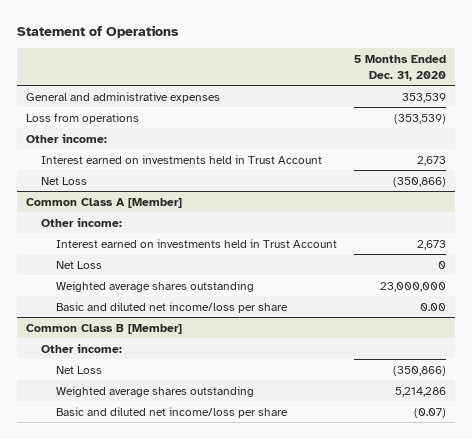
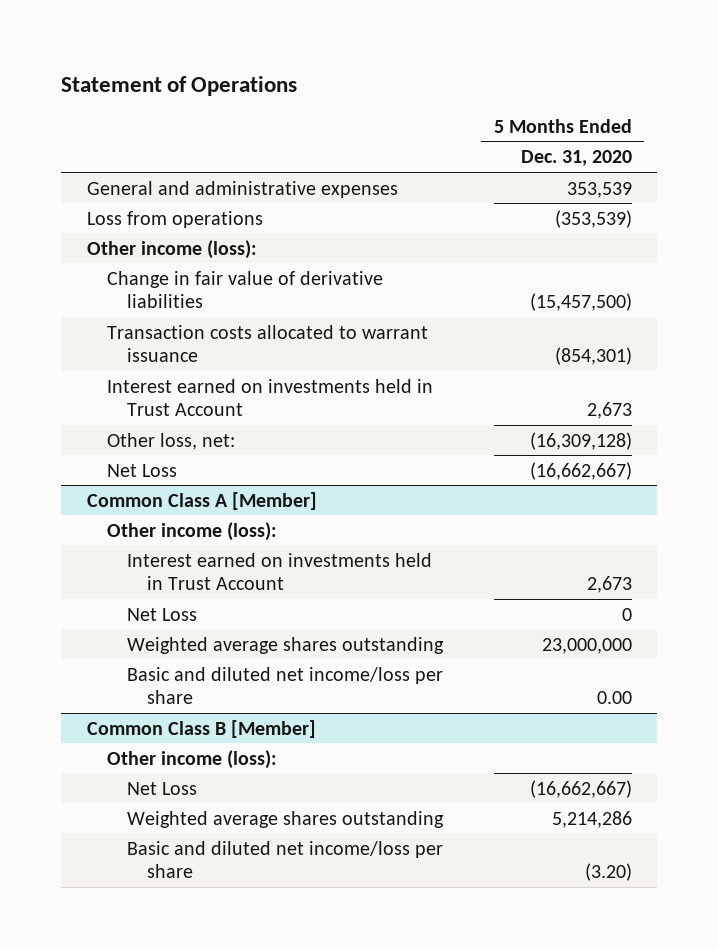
- Other income:
+ Other income (loss):
+ Change in fair value of derivative liabilities | (15,457,500)
+ Transaction costs allocated to warrant issuance | (854,301)
- Net Loss | (350,866)
+ Other loss, net: | (16,309,128)
+ Net Loss | (16,662,667)
@ Common Class A [Member]
- Other income:
+ Other income (loss):
@ Common Class B [Member]
- Other income:
- Net Loss | (350,866)
+ Other income (loss):
+ Net Loss | (16,662,667)
- Basic and diluted net income/loss per share | (0.07)
+ Basic and diluted net income/loss per share | (3.20)

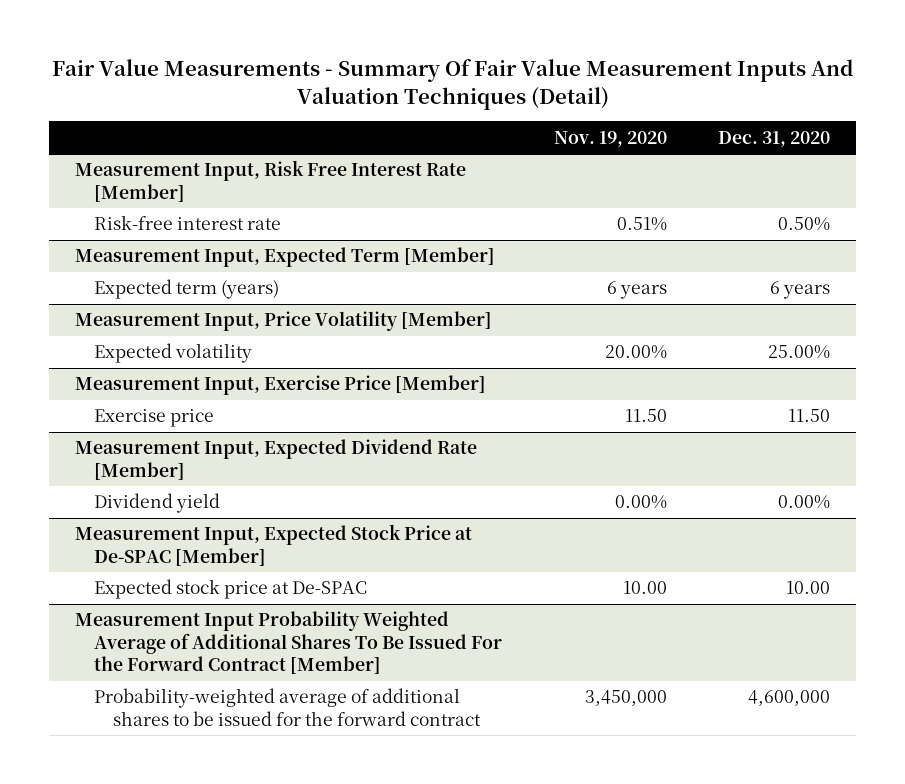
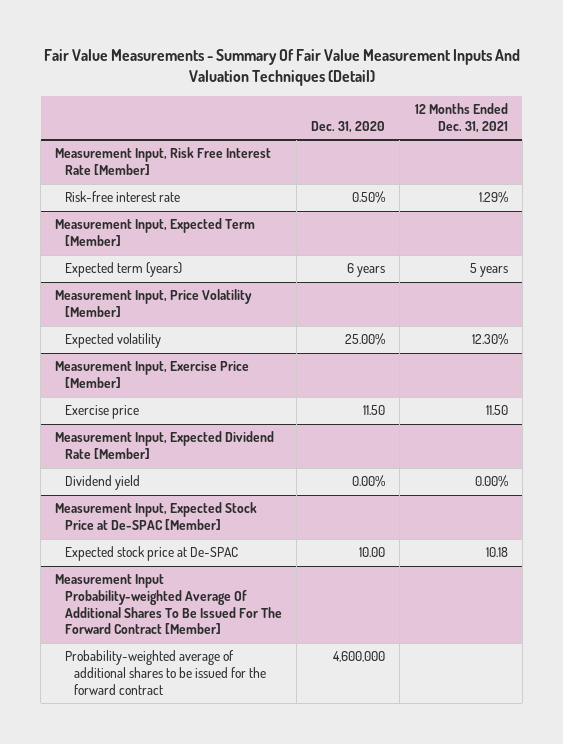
- | Nov. 19, 2020 | Dec. 31, 2020
+ | Dec. 31, 2020 | 12 Months Ended Dec. 31, 2021
- Measurement Input Probability Weighted Average of Additional Shares To Be Issued For the Forward Contract [Member]
+ Measurement Input Probability-weighted Average Of Additional Shares To Be Issued For The Forward Contract [Member]

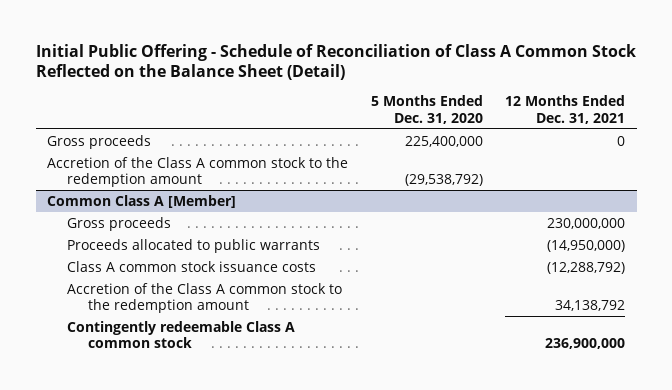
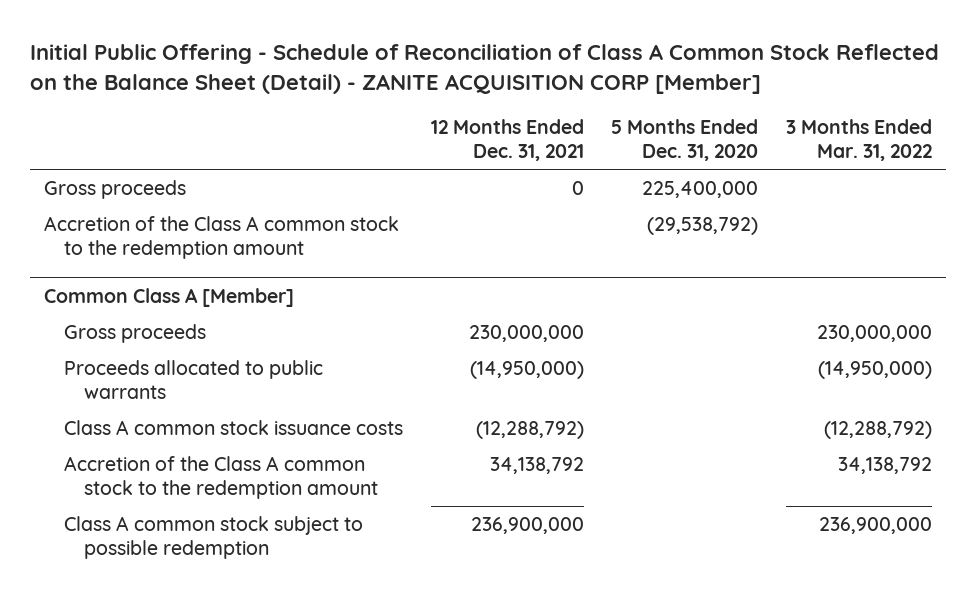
- Initial Public Offering - Schedule of Reconciliation of Class A Common Stock Reflected on the Balance Sheet (Detail)
+ Initial Public Offering - Schedule of Reconciliation of Class A Common Stock Reflected on the Balance Sheet (Detail) - ZANITE ACQUISITION CORP [Member]
- | 5 Months Ended Dec. 31, 2020 | 12 Months Ended Dec. 31, 2021
+ | 12 Months Ended Dec. 31, 2021 | 5 Months Ended Dec. 31, 2020 | 3 Months Ended Mar. 31, 2022
@ Common Class A [Member]
- Contingently redeemable Class A common stock | | 236,900,000
+ Class A common stock subject to possible redemption | 236,900,000 | | 236,900,000

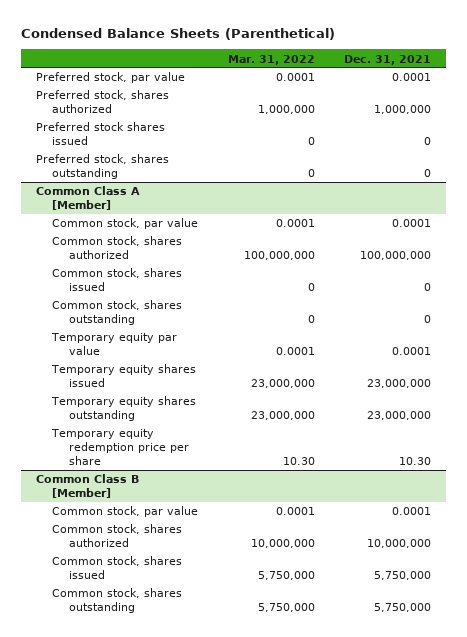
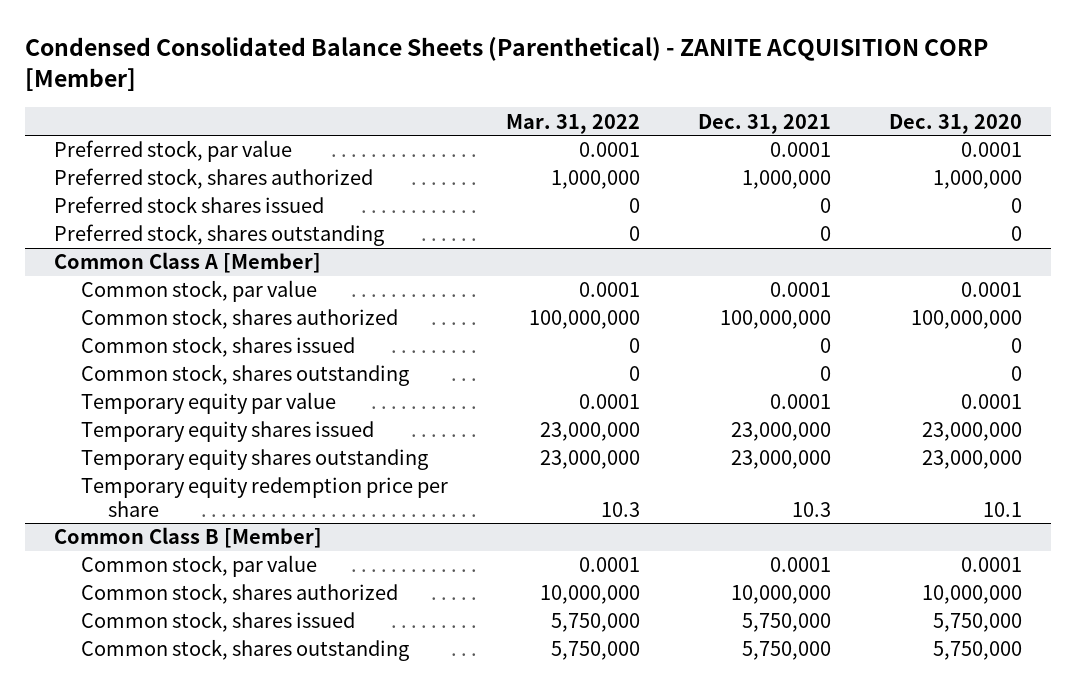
- Condensed Balance Sheets (Parenthetical)
+ Condensed Consolidated Balance Sheets (Parenthetical) - ZANITE ACQUISITION CORP [Member]
- | Mar. 31, 2022 | Dec. 31, 2021
+ | Mar. 31, 2022 | Dec. 31, 2021 | Dec. 31, 2020
@ Common Class A [Member]
- Temporary equity redemption price per share | 10.30 | 10.30
+ Temporary equity redemption price per share | 10.3 | 10.3 | 10.1

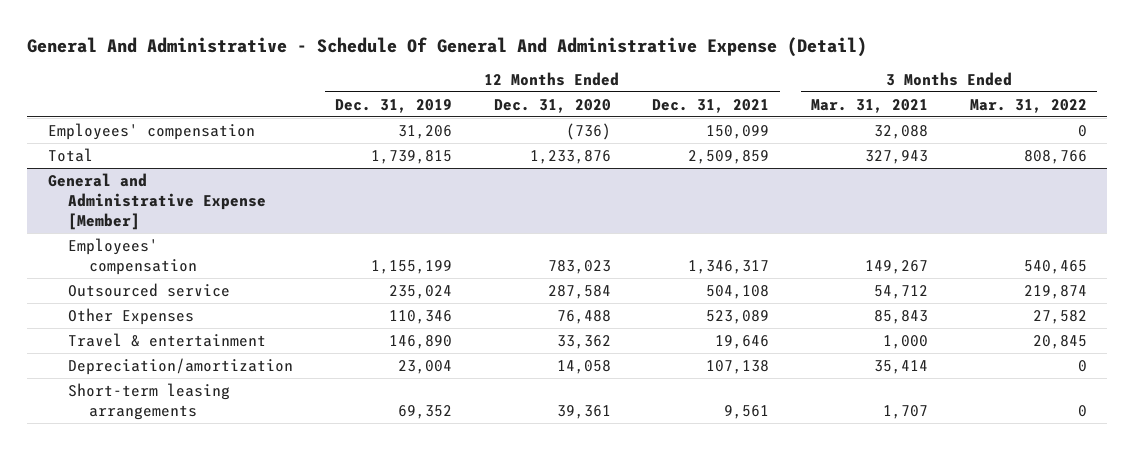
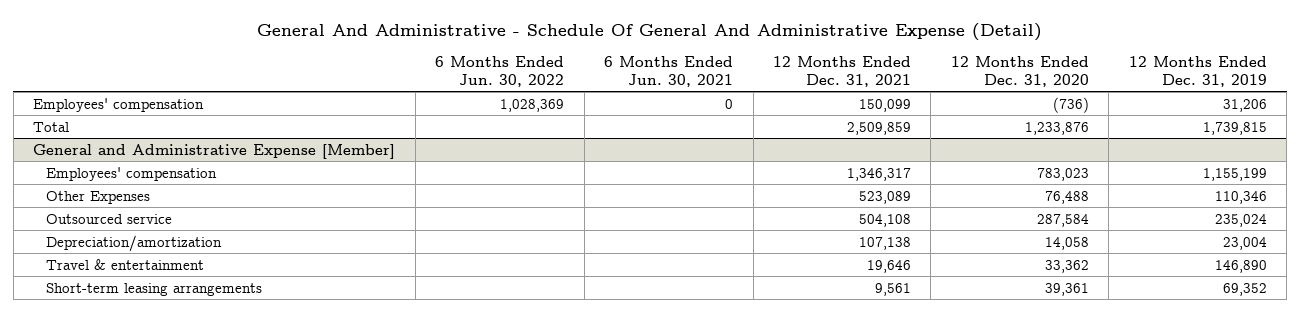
- | 12 Months Ended Dec. 31, 2019 | 12 Months Ended Dec. 31, 2020 | 12 Months Ended Dec. 31, 2021 | 3 Months Ended Mar. 31, 2021 | 3 Months Ended Mar. 31, 2022
+ | 6 Months Ended Jun. 30, 2022 | 6 Months Ended Jun. 30, 2021 | 12 Months Ended Dec. 31, 2021 | 12 Months Ended Dec. 31, 2020 | 12 Months Ended Dec. 31, 2019
@ General and Administrative Expense [Member]
moved down: Outsourced service | | | 504,108 | 287,584 | 235,024
moved down: Travel & entertainment | | | 19,646 | 33,362 | 146,890

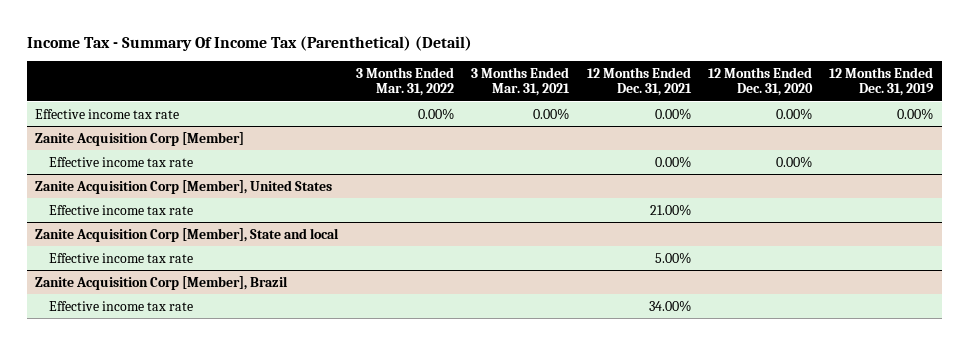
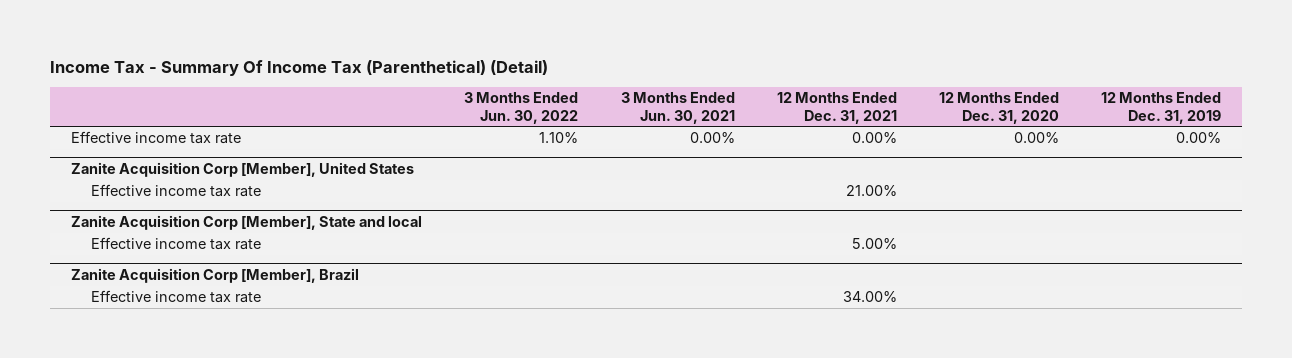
- | 3 Months Ended Mar. 31, 2022 | 3 Months Ended Mar. 31, 2021 | 12 Months Ended Dec. 31, 2021 | 12 Months Ended Dec. 31, 2020 | 12 Months Ended Dec. 31, 2019
+ | 3 Months Ended Jun. 30, 2022 | 3 Months Ended Jun. 30, 2021 | 12 Months Ended Dec. 31, 2021 | 12 Months Ended Dec. 31, 2020 | 12 Months Ended Dec. 31, 2019
- Zanite Acquisition Corp [Member]
- Effective income tax rate | | | 0.00% | 0.00% |

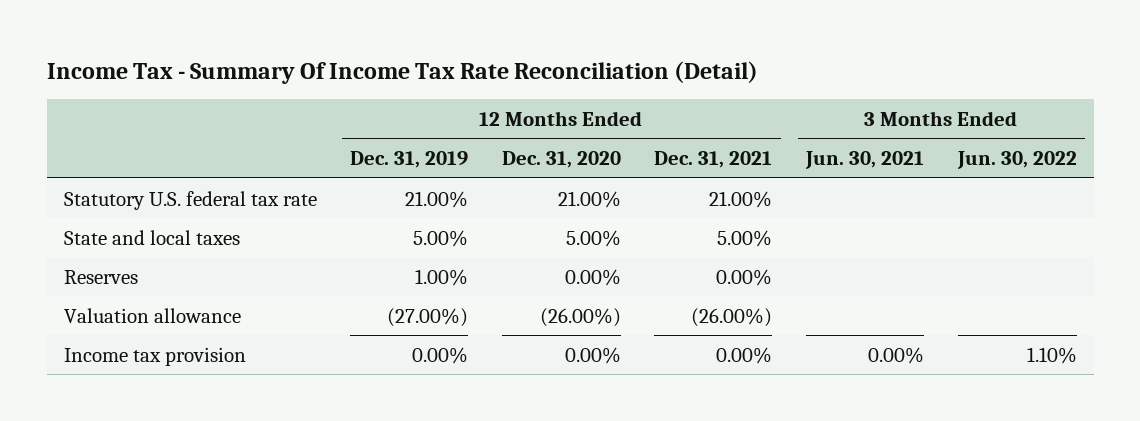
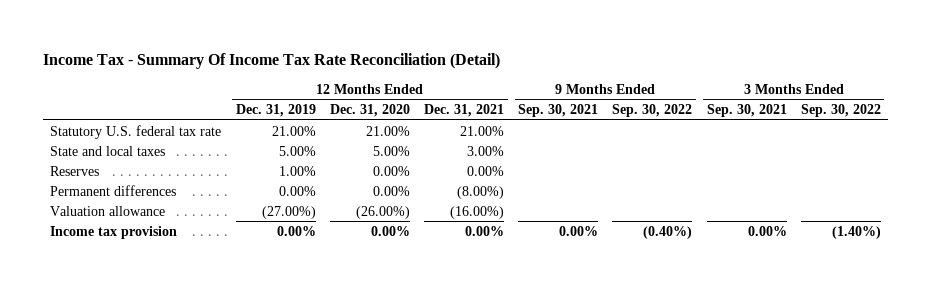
- | 12 Months Ended Dec. 31, 2019 | 12 Months Ended Dec. 31, 2020 | 12 Months Ended Dec. 31, 2021 | 3 Months Ended Jun. 30, 2021 | 3 Months Ended Jun. 30, 2022
+ | 12 Months Ended Dec. 31, 2019 | 12 Months Ended Dec. 31, 2020 | 12 Months Ended Dec. 31, 2021 | 9 Months Ended Sep. 30, 2021 | 9 Months Ended Sep. 30, 2022 | 3 Months Ended Sep. 30, 2021 | 3 Months Ended Sep. 30, 2022
- State and local taxes | 5.00% | 5.00% | 5.00% | |
+ State and local taxes | 5.00% | 5.00% | 3.00% | | | |
- Valuation allowance | (27.00%) | (26.00%) | (26.00%) | |
+ Permanent differences | 0.00% | 0.00% | (8.00%) | | | |
+ Valuation allowance | (27.00%) | (26.00%) | (16.00%) | | | |

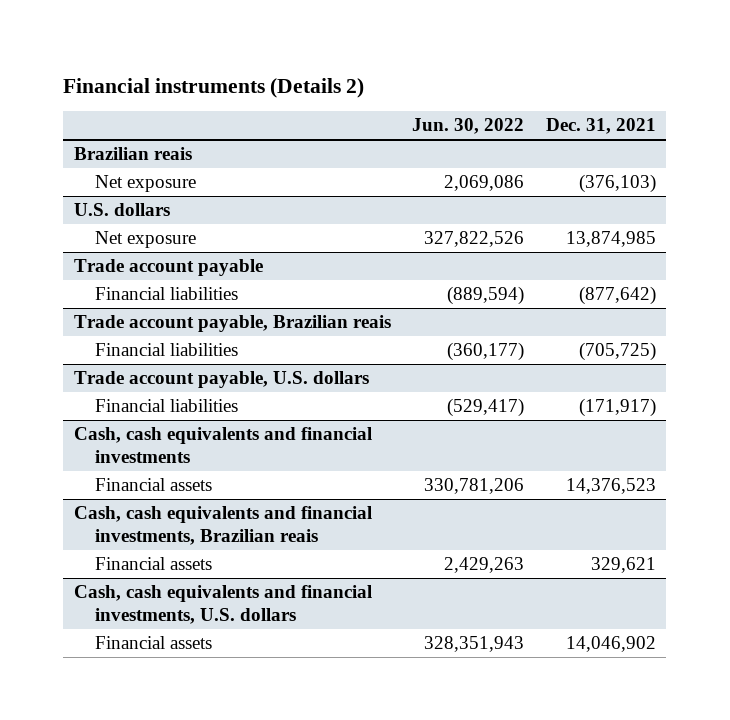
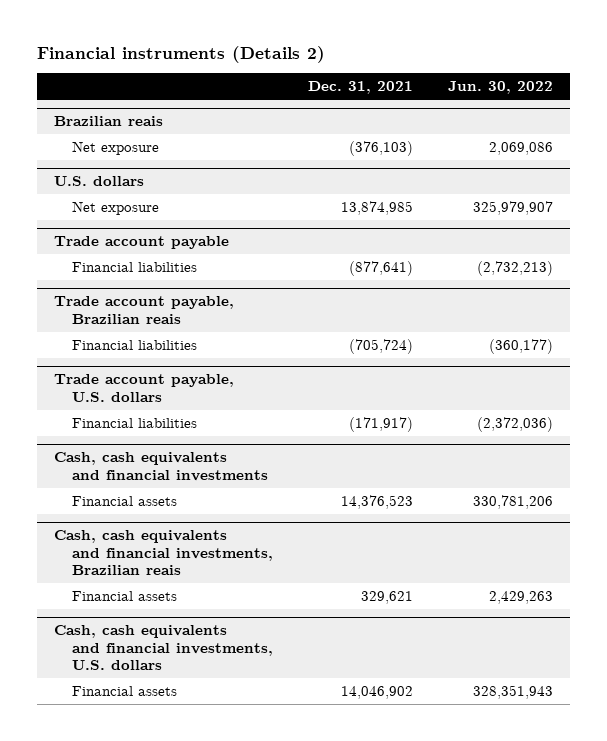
- | Jun. 30, 2022 | Dec. 31, 2021
+ | Dec. 31, 2021 | Jun. 30, 2022
@ U.S. dollars
- Net exposure | 327,822,526 | 13,874,985
+ Net exposure | 13,874,985 | 325,979,907
@ Trade account payable
- Financial liabilities | (889,594) | (877,642)
+ Financial liabilities | (877,641) | (2,732,213)
@ Trade account payable, Brazilian reais
- Financial liabilities | (360,177) | (705,725)
+ Financial liabilities | (705,724) | (360,177)
@ Trade account payable, U.S. dollars
- Financial liabilities | (529,417) | (171,917)
+ Financial liabilities | (171,917) | (2,372,036)

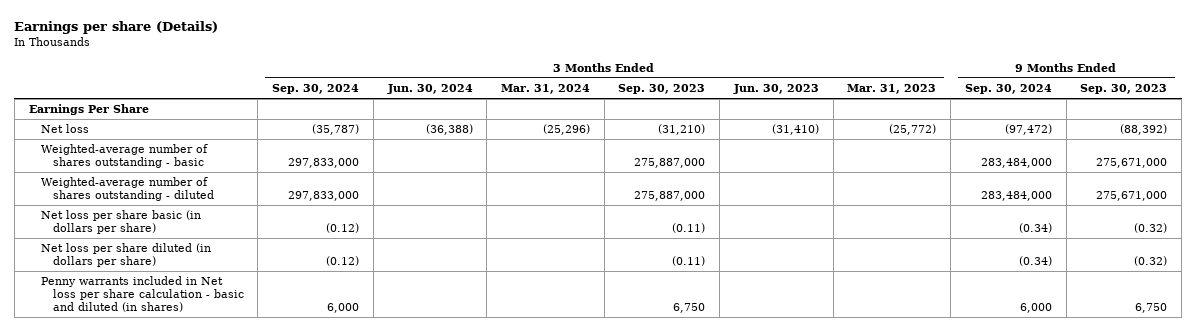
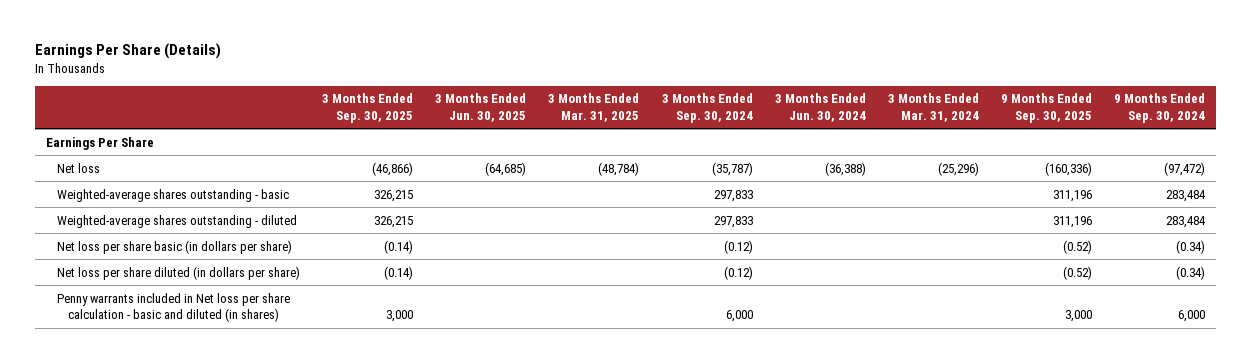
- Earnings per share (Details)
+ Earnings Per Share (Details)
- | 3 Months Ended Sep. 30, 2024 | 3 Months Ended Jun. 30, 2024 | 3 Months Ended Mar. 31, 2024 | 3 Months Ended Sep. 30, 2023 | 3 Months Ended Jun. 30, 2023 | 3 Months Ended Mar. 31, 2023 | 9 Months Ended Sep. 30, 2024 | 9 Months Ended Sep. 30, 2023
+ | 3 Months Ended Sep. 30, 2025 | 3 Months Ended Jun. 30, 2025 | 3 Months Ended Mar. 31, 2025 | 3 Months Ended Sep. 30, 2024 | 3 Months Ended Jun. 30, 2024 | 3 Months Ended Mar. 31, 2024 | 9 Months Ended Sep. 30, 2025 | 9 Months Ended Sep. 30, 2024
- Weighted-average number of shares outstanding - basic | 297,833,000 | | | 275,887,000 | | | 283,484,000 | 275,671,000
- Weighted-average number of shares outstanding - diluted | 297,833,000 | | | 275,887,000 | | | 283,484,000 | 275,671,000
+ Weighted-average shares outstanding - basic | 326,215 | | | 297,833 | | | 311,196 | 283,484
+ Weighted-average shares outstanding - diluted | 326,215 | | | 297,833 | | | 311,196 | 283,484

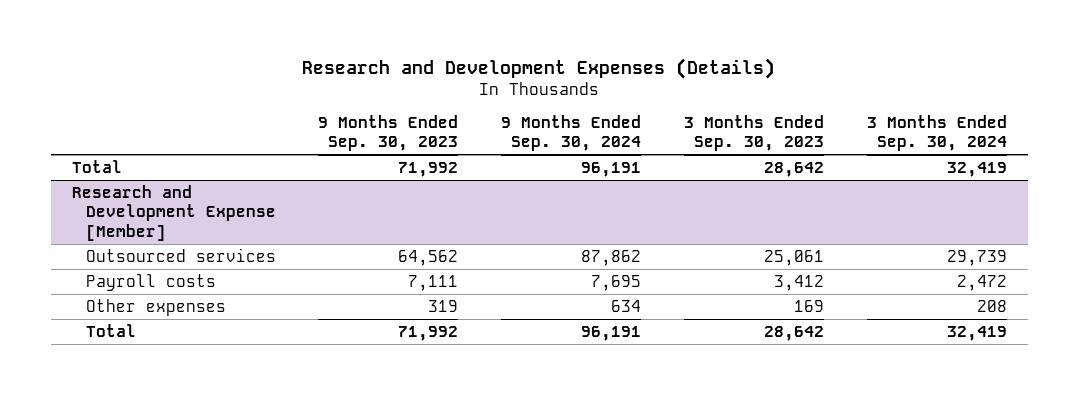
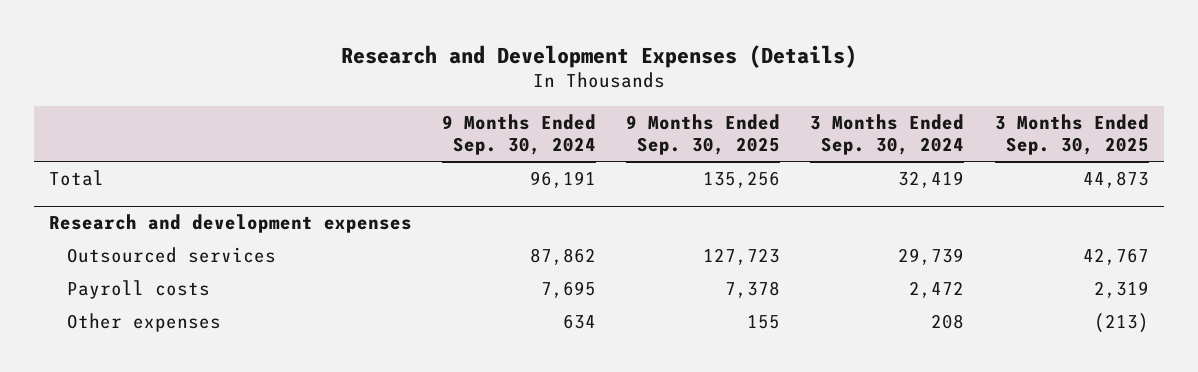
- | 9 Months Ended Sep. 30, 2023 | 9 Months Ended Sep. 30, 2024 | 3 Months Ended Sep. 30, 2023 | 3 Months Ended Sep. 30, 2024
+ | 9 Months Ended Sep. 30, 2024 | 9 Months Ended Sep. 30, 2025 | 3 Months Ended Sep. 30, 2024 | 3 Months Ended Sep. 30, 2025
- Research and Development Expense [Member]
+ Research and development expenses
- Total | 71,992 | 96,191 | 28,642 | 32,419

